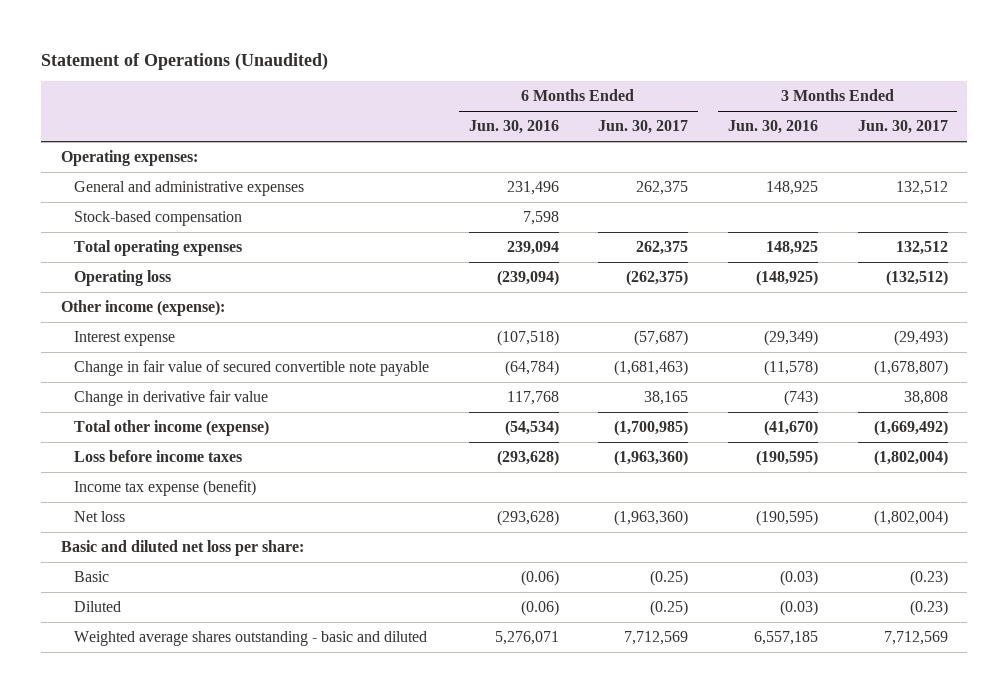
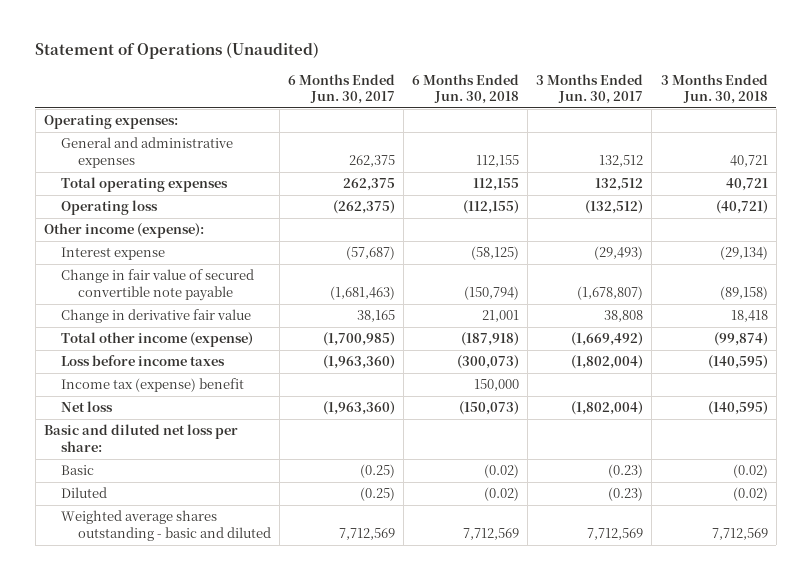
- | 6 Months Ended Jun. 30, 2016 | 6 Months Ended Jun. 30, 2017 | 3 Months Ended Jun. 30, 2016 | 3 Months Ended Jun. 30, 2017
+ | 6 Months Ended Jun. 30, 2017 | 6 Months Ended Jun. 30, 2018 | 3 Months Ended Jun. 30, 2017 | 3 Months Ended Jun. 30, 2018
- Stock-based compensation | 7,598 | | |
- Income tax expense (benefit)
+ Income tax (expense) benefit | | 150,000 | |

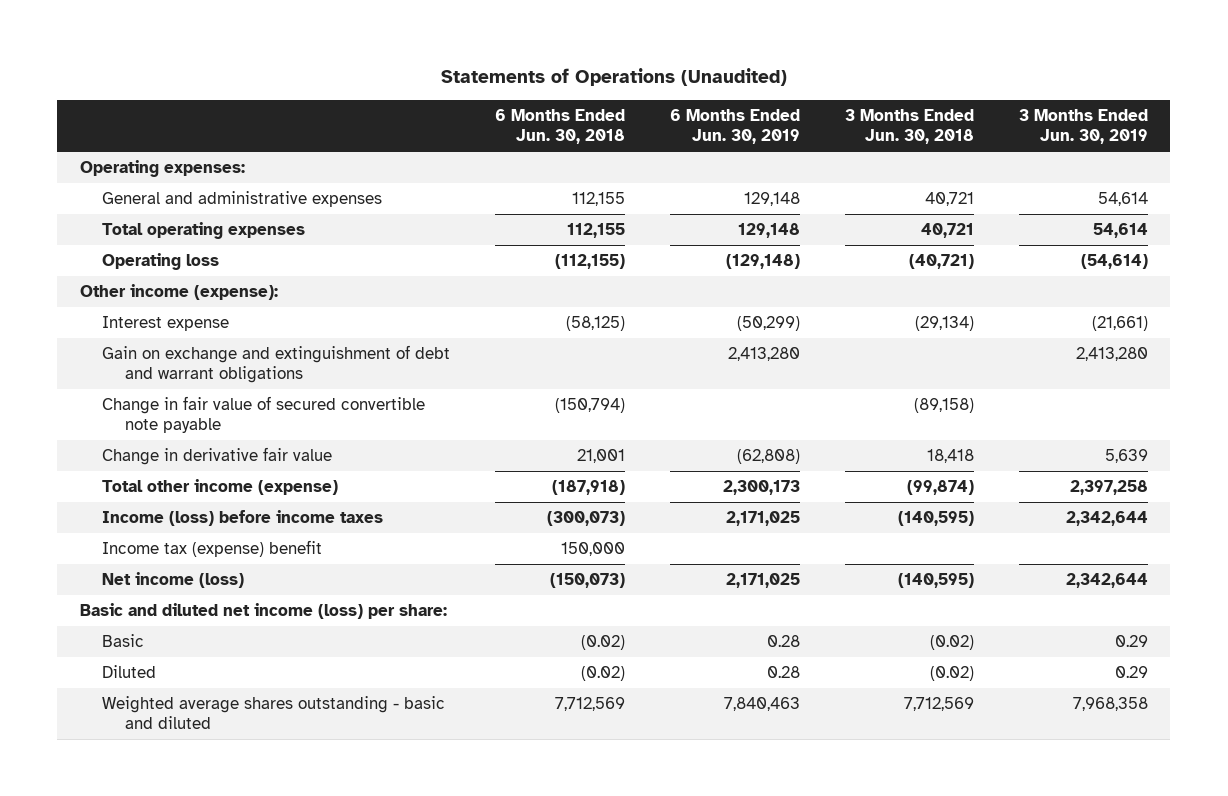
- Statement of Operations (Unaudited)
+ Statements of Operations (Unaudited)
- | 6 Months Ended Jun. 30, 2017 | 6 Months Ended Jun. 30, 2018 | 3 Months Ended Jun. 30, 2017 | 3 Months Ended Jun. 30, 2018
+ | 6 Months Ended Jun. 30, 2018 | 6 Months Ended Jun. 30, 2019 | 3 Months Ended Jun. 30, 2018 | 3 Months Ended Jun. 30, 2019
+ Gain on exchange and extinguishment of debt and warrant obligations | | 2,413,280 | | 2,413,280
- Loss before income taxes | (1,963,360) | (300,073) | (1,802,004) | (140,595)
+ Income (loss) before income taxes | (300,073) | 2,171,025 | (140,595) | 2,342,644
- Net loss | (1,963,360) | (150,073) | (1,802,004) | (140,595)
- Basic and diluted net loss per share:
+ Net income (loss) | (150,073) | 2,171,025 | (140,595) | 2,342,644
+ Basic and diluted net income (loss) per share:

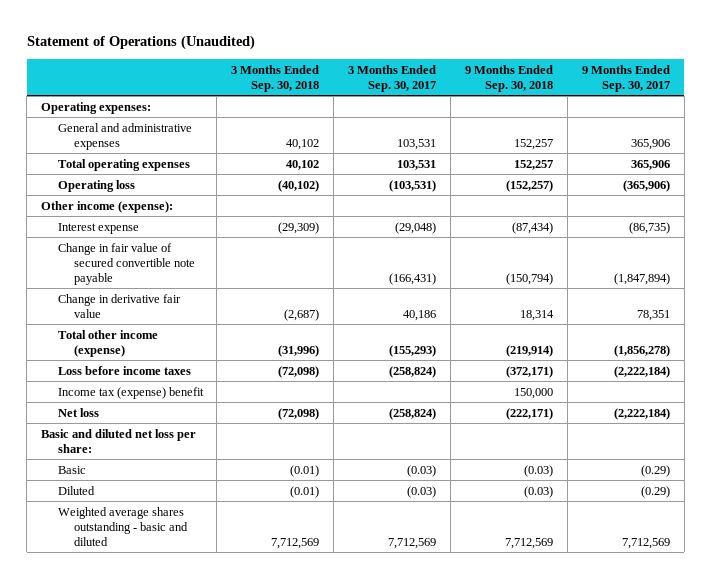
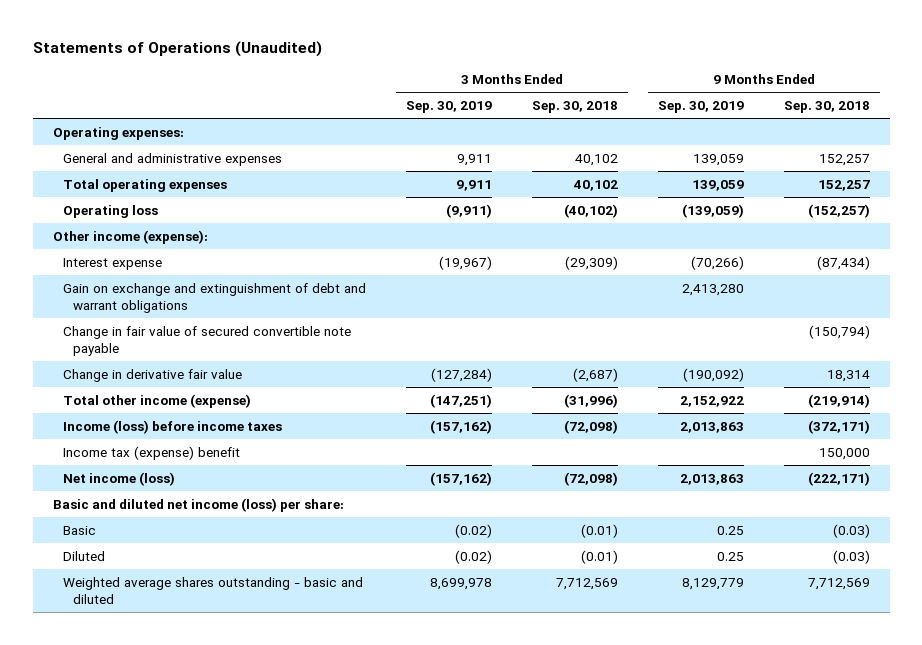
- Statement of Operations (Unaudited)
+ Statements of Operations (Unaudited)
- | 3 Months Ended Sep. 30, 2018 | 3 Months Ended Sep. 30, 2017 | 9 Months Ended Sep. 30, 2018 | 9 Months Ended Sep. 30, 2017
+ | 3 Months Ended Sep. 30, 2019 | 3 Months Ended Sep. 30, 2018 | 9 Months Ended Sep. 30, 2019 | 9 Months Ended Sep. 30, 2018
+ Gain on exchange and extinguishment of debt and warrant obligations | | | 2,413,280 |
- Loss before income taxes | (72,098) | (258,824) | (372,171) | (2,222,184)
+ Income (loss) before income taxes | (157,162) | (72,098) | 2,013,863 | (372,171)
- Net loss | (72,098) | (258,824) | (222,171) | (2,222,184)
- Basic and diluted net loss per share:
+ Net income (loss) | (157,162) | (72,098) | 2,013,863 | (222,171)
+ Basic and diluted net income (loss) per share:

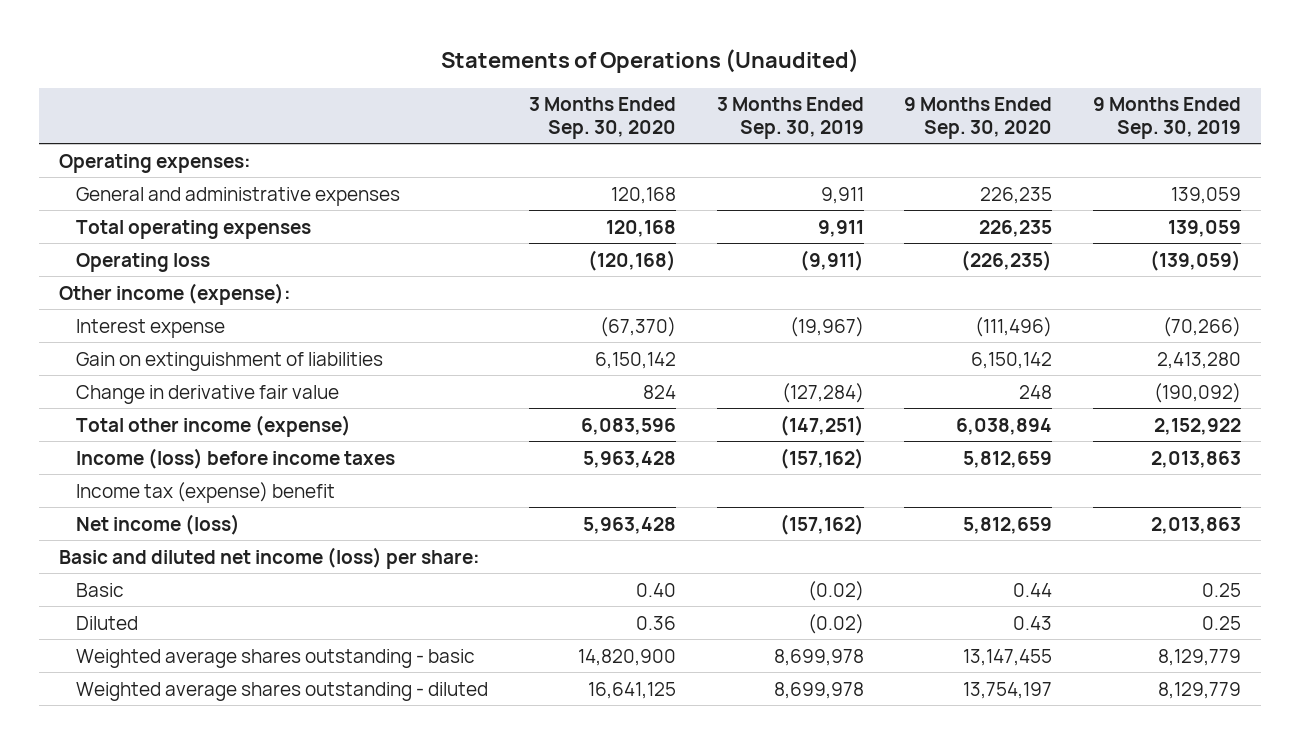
- | 3 Months Ended Sep. 30, 2019 | 3 Months Ended Sep. 30, 2018 | 9 Months Ended Sep. 30, 2019 | 9 Months Ended Sep. 30, 2018
+ | 3 Months Ended Sep. 30, 2020 | 3 Months Ended Sep. 30, 2019 | 9 Months Ended Sep. 30, 2020 | 9 Months Ended Sep. 30, 2019
- Gain on exchange and extinguishment of debt and warrant obligations | | | 2,413,280 |
- Change in fair value of secured convertible note payable | | | | (150,794)
+ Gain on extinguishment of liabilities | 6,150,142 | | 6,150,142 | 2,413,280
- Weighted average shares outstanding - basic and diluted | 8,699,978 | 7,712,569 | 8,129,779 | 7,712,569
+ Weighted average shares outstanding - basic | 14,820,900 | 8,699,978 | 13,147,455 | 8,129,779
+ Weighted average shares outstanding - diluted | 16,641,125 | 8,699,978 | 13,754,197 | 8,129,779

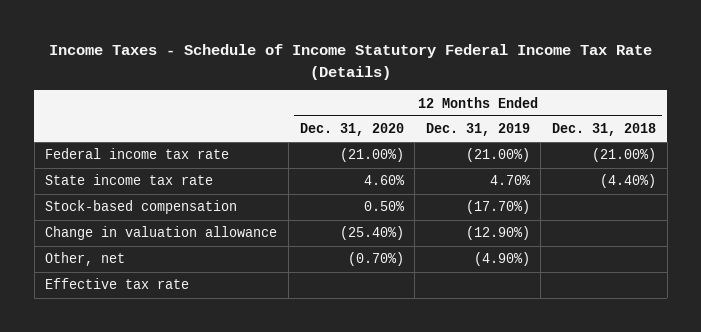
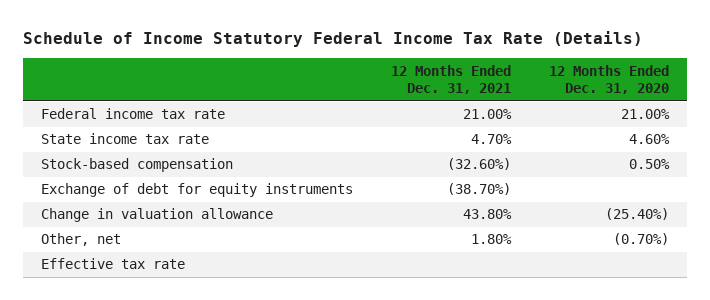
- Income Taxes - Schedule of Income Statutory Federal Income Tax Rate (Details)
+ Schedule of Income Statutory Federal Income Tax Rate (Details)
- | 12 Months Ended Dec. 31, 2020 | 12 Months Ended Dec. 31, 2019 | 12 Months Ended Dec. 31, 2018
+ | 12 Months Ended Dec. 31, 2021 | 12 Months Ended Dec. 31, 2020
- Federal income tax rate | (21.00%) | (21.00%) | (21.00%)
+ Federal income tax rate | 21.00% | 21.00%
+ Exchange of debt for equity instruments | (38.70%) |

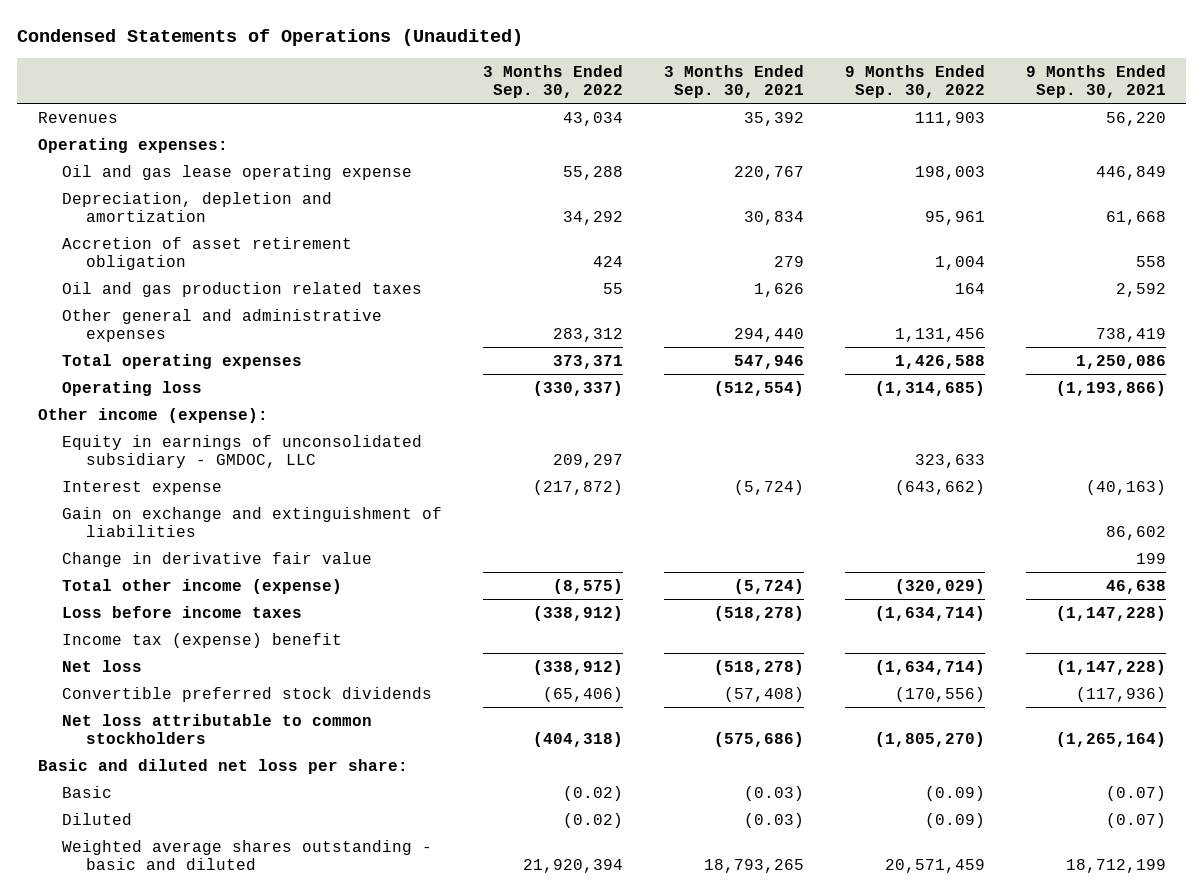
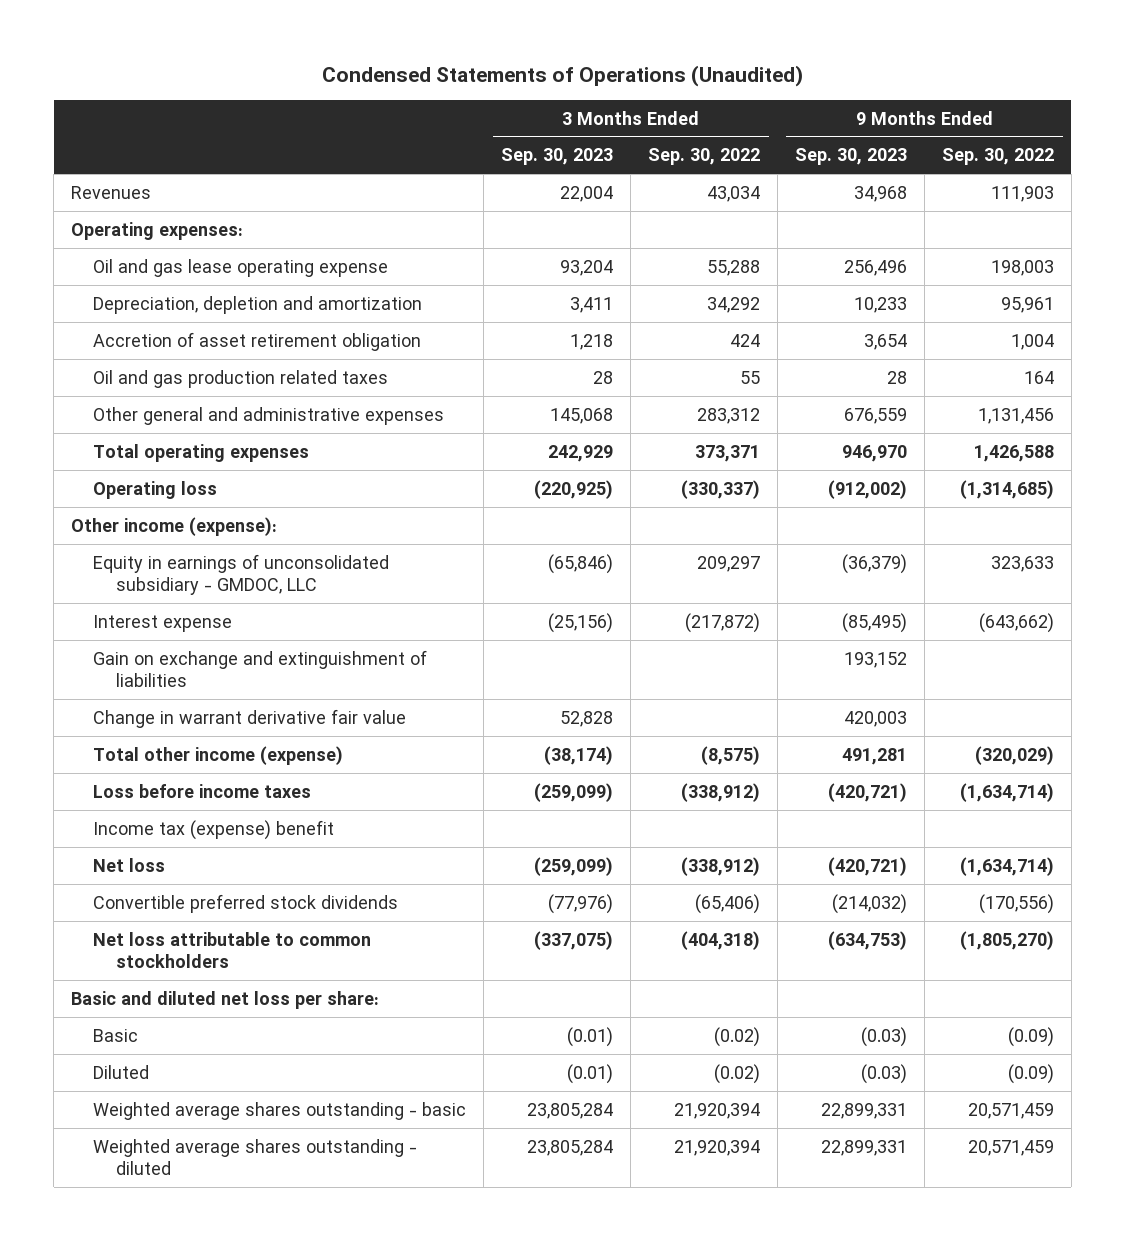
- | 3 Months Ended Sep. 30, 2022 | 3 Months Ended Sep. 30, 2021 | 9 Months Ended Sep. 30, 2022 | 9 Months Ended Sep. 30, 2021
+ | 3 Months Ended Sep. 30, 2023 | 3 Months Ended Sep. 30, 2022 | 9 Months Ended Sep. 30, 2023 | 9 Months Ended Sep. 30, 2022
- Change in derivative fair value | | | | 199
+ Change in warrant derivative fair value | 52,828 | | 420,003 |
- Weighted average shares outstanding - basic and diluted | 21,920,394 | 18,793,265 | 20,571,459 | 18,712,199
+ Weighted average shares outstanding - basic | 23,805,284 | 21,920,394 | 22,899,331 | 20,571,459
+ Weighted average shares outstanding - diluted | 23,805,284 | 21,920,394 | 22,899,331 | 20,571,459

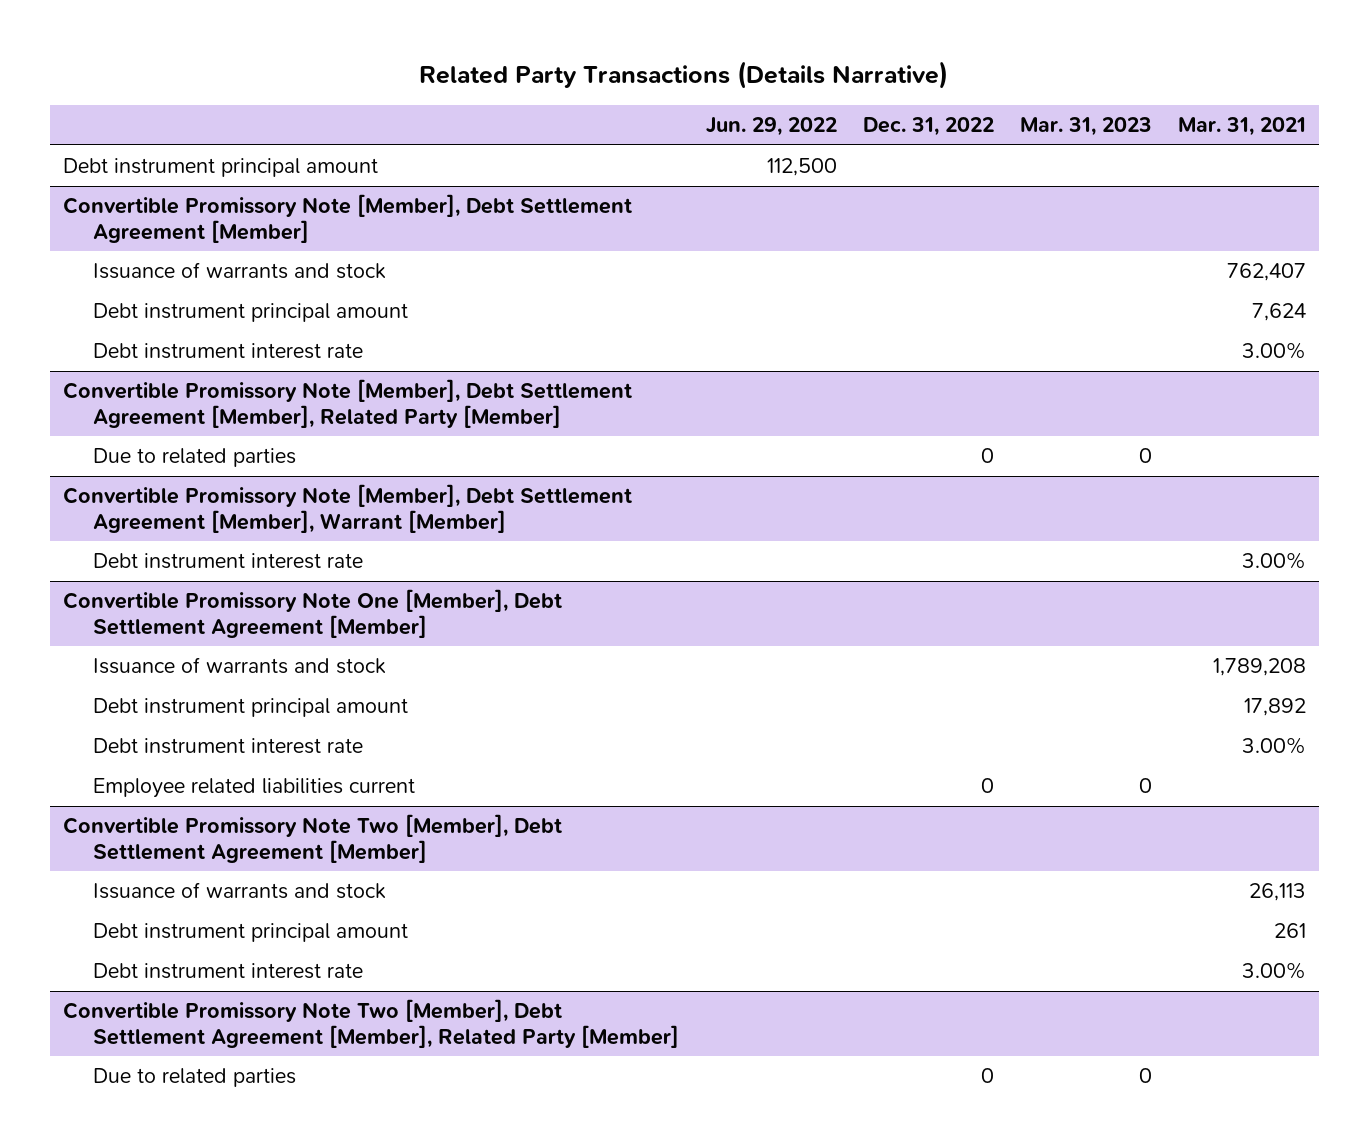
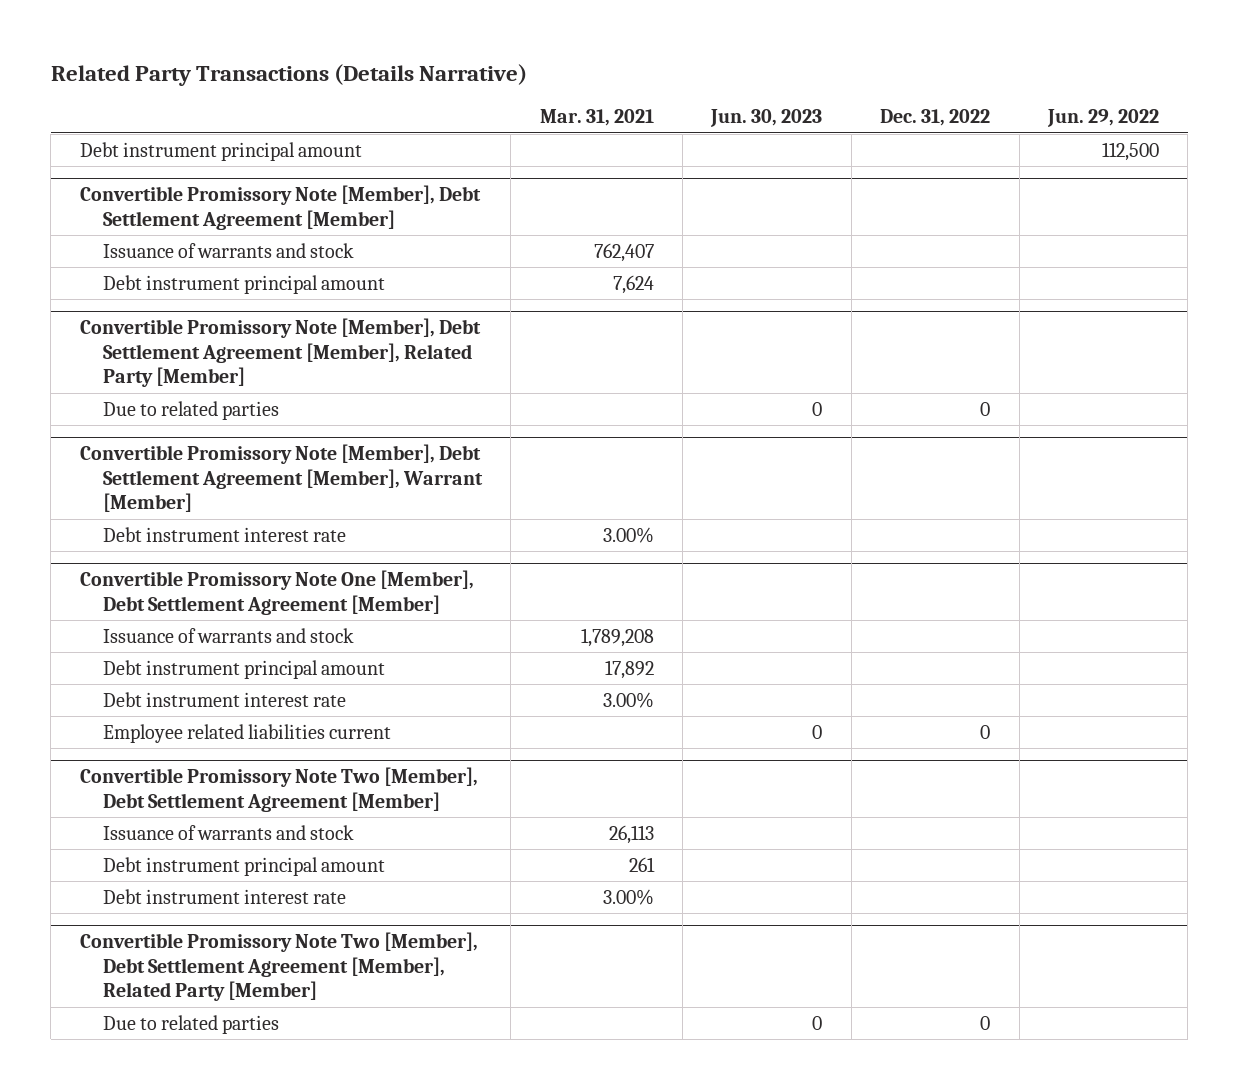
- | Jun. 29, 2022 | Dec. 31, 2022 | Mar. 31, 2023 | Mar. 31, 2021
+ | Mar. 31, 2021 | Jun. 30, 2023 | Dec. 31, 2022 | Jun. 29, 2022
@ Convertible Promissory Note [Member], Debt Settlement Agreement [Member]
- Debt instrument interest rate | | | | 3.00%

